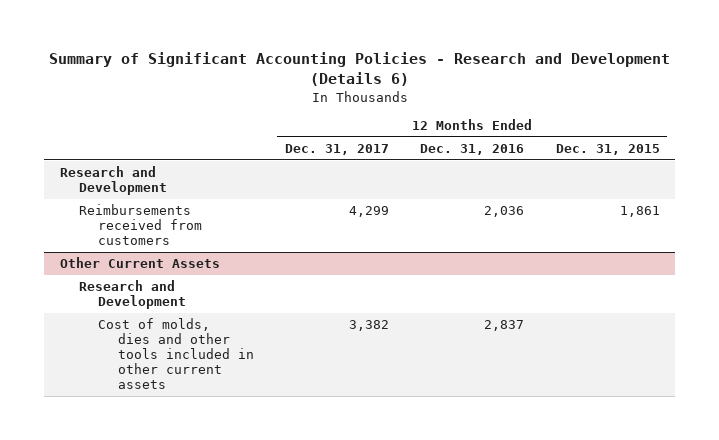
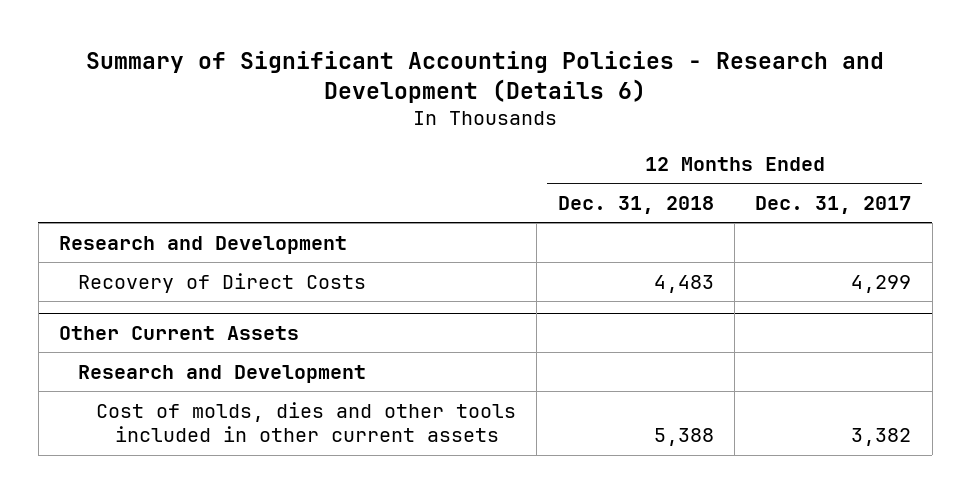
- | 12 Months Ended Dec. 31, 2017 | 12 Months Ended Dec. 31, 2016 | 12 Months Ended Dec. 31, 2015
+ | 12 Months Ended Dec. 31, 2018 | 12 Months Ended Dec. 31, 2017
- Reimbursements received from customers | 4,299 | 2,036 | 1,861
+ Recovery of Direct Costs | 4,483 | 4,299

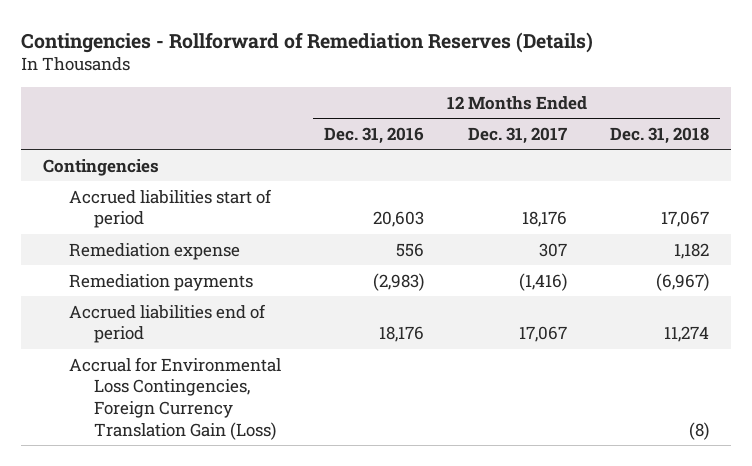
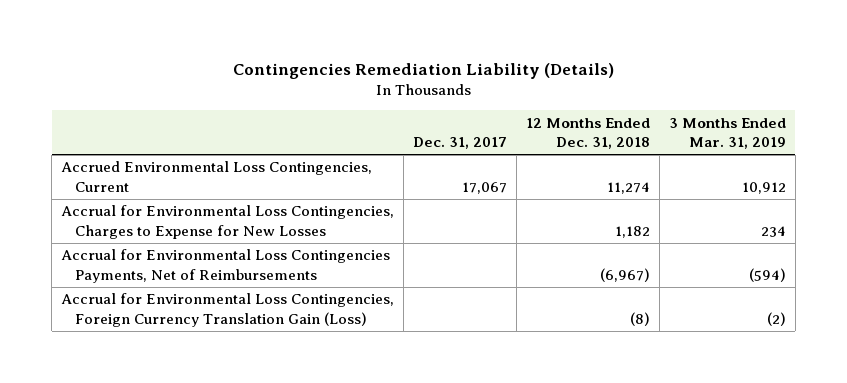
- Contingencies - Rollforward of Remediation Reserves (Details)
+ Contingencies Remediation Liability (Details)
- | 12 Months Ended Dec. 31, 2016 | 12 Months Ended Dec. 31, 2017 | 12 Months Ended Dec. 31, 2018
+ | Dec. 31, 2017 | 12 Months Ended Dec. 31, 2018 | 3 Months Ended Mar. 31, 2019
- Contingencies
- Accrued liabilities start of period | 20,603 | 18,176 | 17,067
- Remediation expense | 556 | 307 | 1,182
- Remediation payments | (2,983) | (1,416) | (6,967)
- Accrued liabilities end of period | 18,176 | 17,067 | 11,274
+ Accrued Environmental Loss Contingencies, Current | 17,067 | 11,274 | 10,912
+ Accrual for Environmental Loss Contingencies, Charges to Expense for New Losses | | 1,182 | 234
+ Accrual for Environmental Loss Contingencies Payments, Net of Reimbursements | | (6,967) | (594)

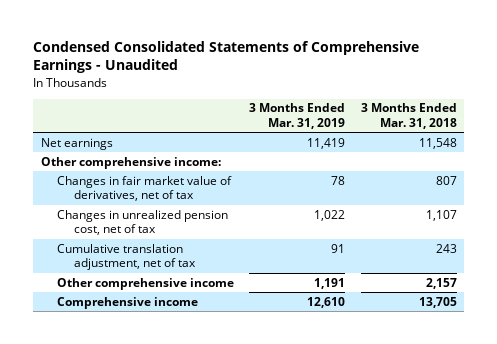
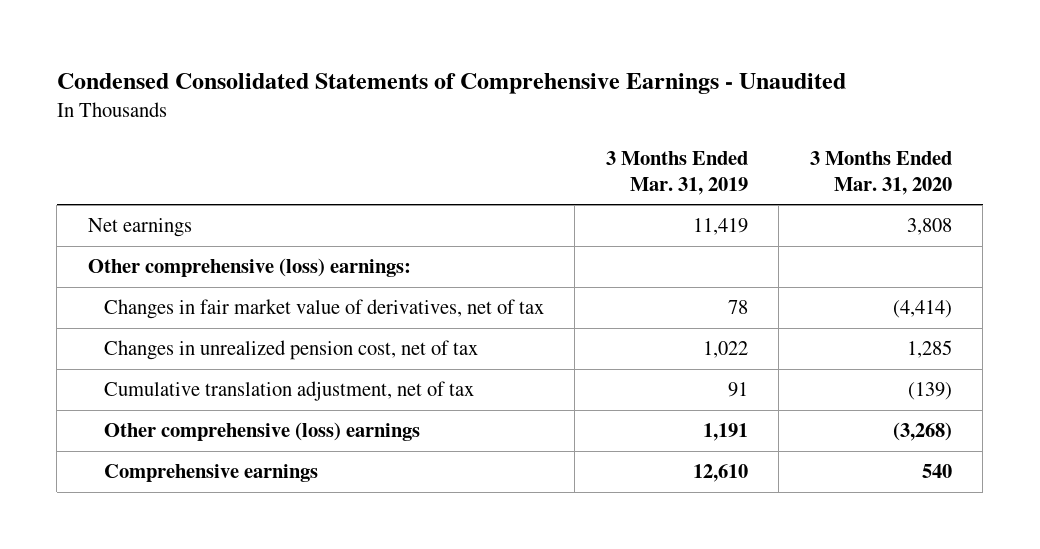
- | 3 Months Ended Mar. 31, 2019 | 3 Months Ended Mar. 31, 2018
+ | 3 Months Ended Mar. 31, 2019 | 3 Months Ended Mar. 31, 2020
- Other comprehensive income:
+ Other comprehensive (loss) earnings:
- Other comprehensive income | 1,191 | 2,157
- Comprehensive income | 12,610 | 13,705
+ Other comprehensive (loss) earnings | 1,191 | (3,268)
+ Comprehensive earnings | 12,610 | 540

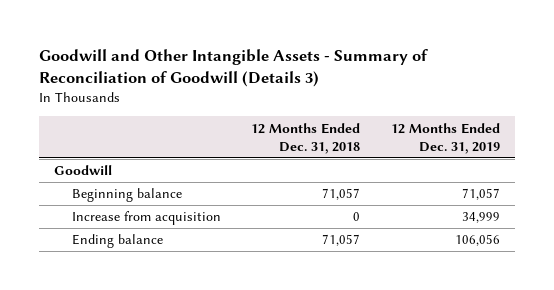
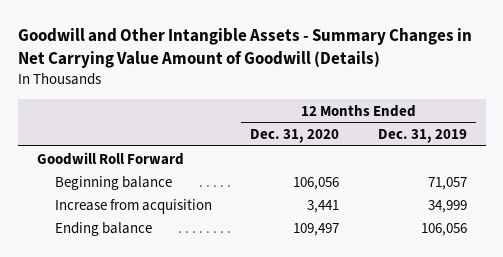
- Goodwill and Other Intangible Assets - Summary of Reconciliation of Goodwill (Details 3)
+ Goodwill and Other Intangible Assets - Summary Changes in Net Carrying Value Amount of Goodwill (Details)
- | 12 Months Ended Dec. 31, 2018 | 12 Months Ended Dec. 31, 2019
+ | 12 Months Ended Dec. 31, 2020 | 12 Months Ended Dec. 31, 2019
- Goodwill
+ Goodwill Roll Forward

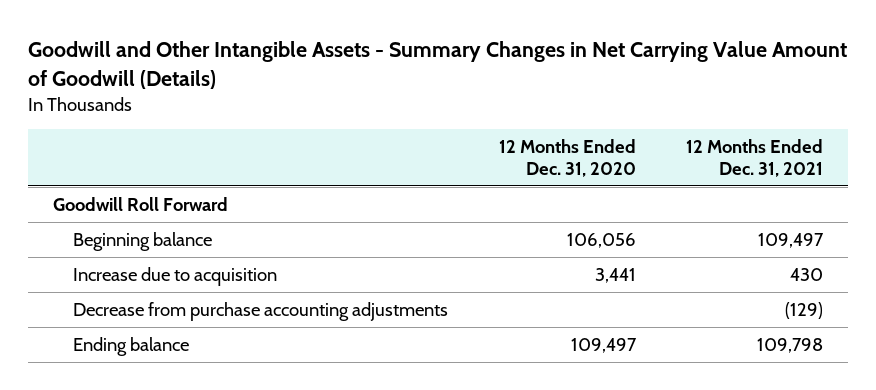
- | 12 Months Ended Dec. 31, 2020 | 12 Months Ended Dec. 31, 2019
+ | 12 Months Ended Dec. 31, 2020 | 12 Months Ended Dec. 31, 2021
- Increase from acquisition | 3,441 | 34,999
+ Increase due to acquisition | 3,441 | 430
+ Decrease from purchase accounting adjustments | | (129)

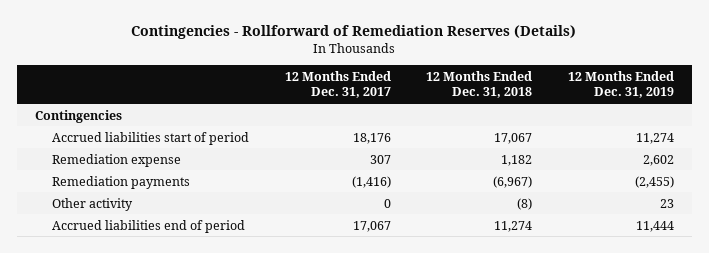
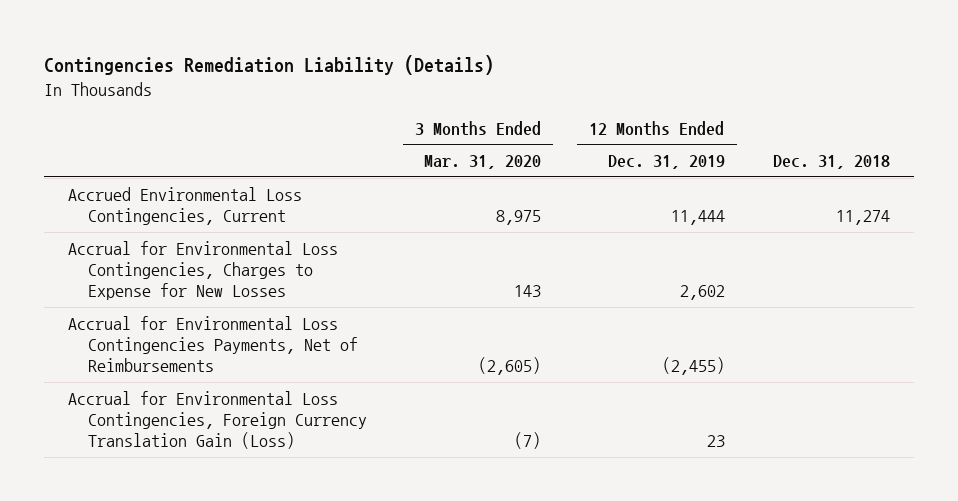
- Contingencies - Rollforward of Remediation Reserves (Details)
+ Contingencies Remediation Liability (Details)
- | 12 Months Ended Dec. 31, 2017 | 12 Months Ended Dec. 31, 2018 | 12 Months Ended Dec. 31, 2019
+ | 3 Months Ended Mar. 31, 2020 | 12 Months Ended Dec. 31, 2019 | Dec. 31, 2018
- Contingencies
- Accrued liabilities start of period | 18,176 | 17,067 | 11,274
- Remediation expense | 307 | 1,182 | 2,602
- Remediation payments | (1,416) | (6,967) | (2,455)
- Other activity | 0 | (8) | 23
- Accrued liabilities end of period | 17,067 | 11,274 | 11,444
+ Accrued Environmental Loss Contingencies, Current | 8,975 | 11,444 | 11,274
+ Accrual for Environmental Loss Contingencies, Charges to Expense for New Losses | 143 | 2,602 |
+ Accrual for Environmental Loss Contingencies Payments, Net of Reimbursements | (2,605) | (2,455) |
+ Accrual for Environmental Loss Contingencies, Foreign Currency Translation Gain (Loss) | (7) | 23 |

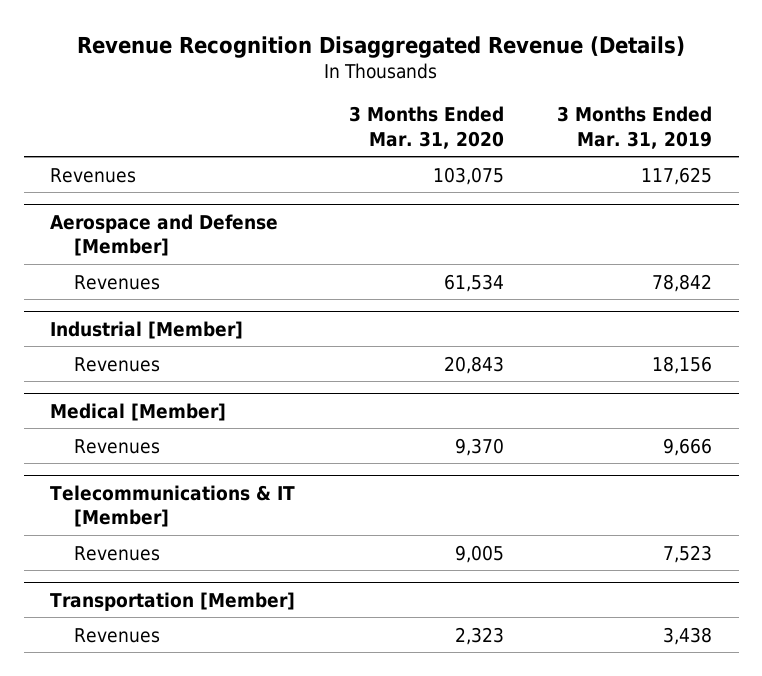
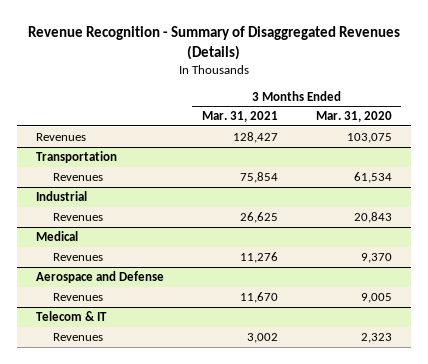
- Revenue Recognition Disaggregated Revenue (Details)
+ Revenue Recognition - Summary of Disaggregated Revenues (Details)
- | 3 Months Ended Mar. 31, 2020 | 3 Months Ended Mar. 31, 2019
+ | 3 Months Ended Mar. 31, 2021 | 3 Months Ended Mar. 31, 2020
- Aerospace and Defense [Member]
+ Transportation
- Industrial [Member]
+ Industrial
- Medical [Member]
+ Medical
- Telecommunications & IT [Member]
+ Aerospace and Defense
- Transportation [Member]
+ Telecom & IT

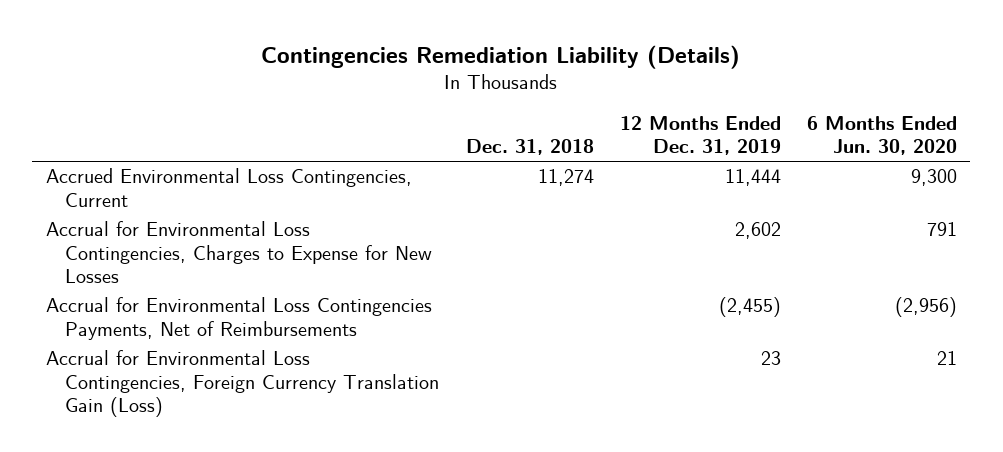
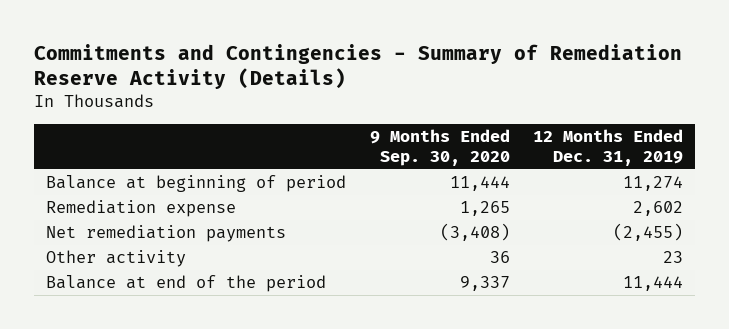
- Contingencies Remediation Liability (Details)
+ Commitments and Contingencies - Summary of Remediation Reserve Activity (Details)
- | Dec. 31, 2018 | 12 Months Ended Dec. 31, 2019 | 6 Months Ended Jun. 30, 2020
+ | 9 Months Ended Sep. 30, 2020 | 12 Months Ended Dec. 31, 2019
- Accrued Environmental Loss Contingencies, Current | 11,274 | 11,444 | 9,300
- Accrual for Environmental Loss Contingencies, Charges to Expense for New Losses | | 2,602 | 791
- Accrual for Environmental Loss Contingencies Payments, Net of Reimbursements | | (2,455) | (2,956)
- Accrual for Environmental Loss Contingencies, Foreign Currency Translation Gain (Loss) | | 23 | 21
+ Balance at beginning of period | 11,444 | 11,274
+ Remediation expense | 1,265 | 2,602
+ Net remediation payments | (3,408) | (2,455)
+ Other activity | 36 | 23
+ Balance at end of the period | 9,337 | 11,444

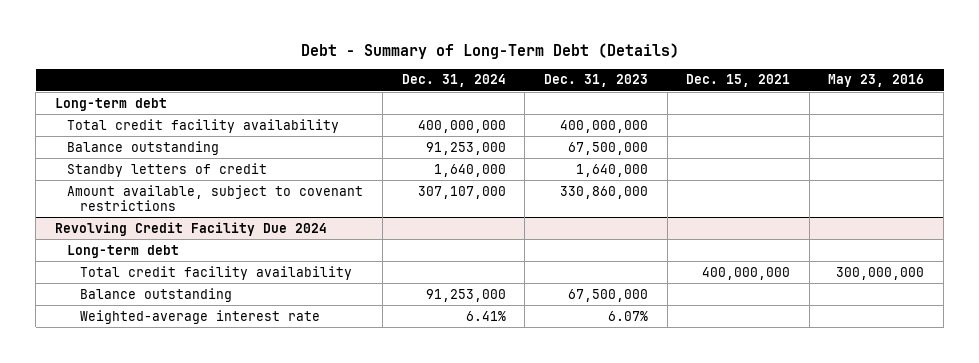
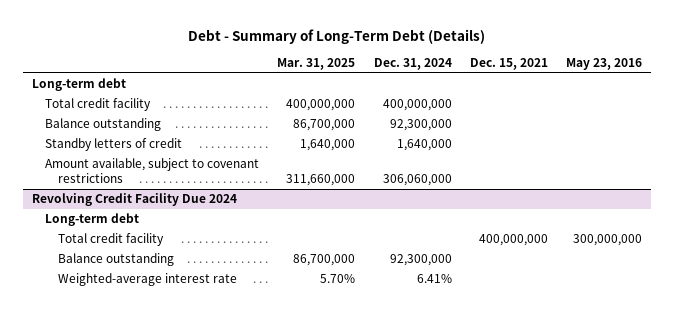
- | Dec. 31, 2024 | Dec. 31, 2023 | Dec. 15, 2021 | May 23, 2016
+ | Mar. 31, 2025 | Dec. 31, 2024 | Dec. 15, 2021 | May 23, 2016
- Total credit facility availability | 400,000,000 | 400,000,000 | |
- Balance outstanding | 91,253,000 | 67,500,000 | |
+ Total credit facility | 400,000,000 | 400,000,000 | |
+ Balance outstanding | 86,700,000 | 92,300,000 | |
- Amount available, subject to covenant restrictions | 307,107,000 | 330,860,000 | |
+ Amount available, subject to covenant restrictions | 311,660,000 | 306,060,000 | |
@ Revolving Credit Facility Due 2024
- Total credit facility availability | | | 400,000,000 | 300,000,000
- Balance outstanding | 91,253,000 | 67,500,000 | |
+ Total credit facility | | | 400,000,000 | 300,000,000
+ Balance outstanding | 86,700,000 | 92,300,000 | |

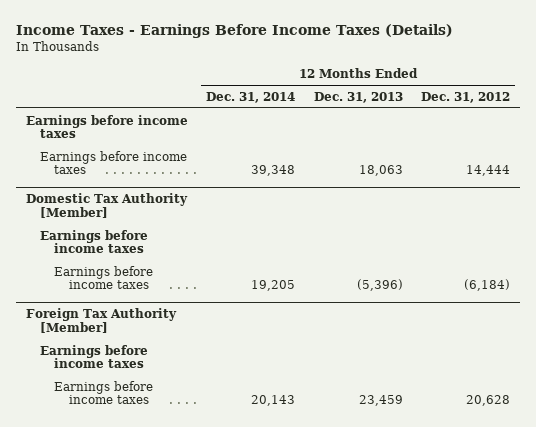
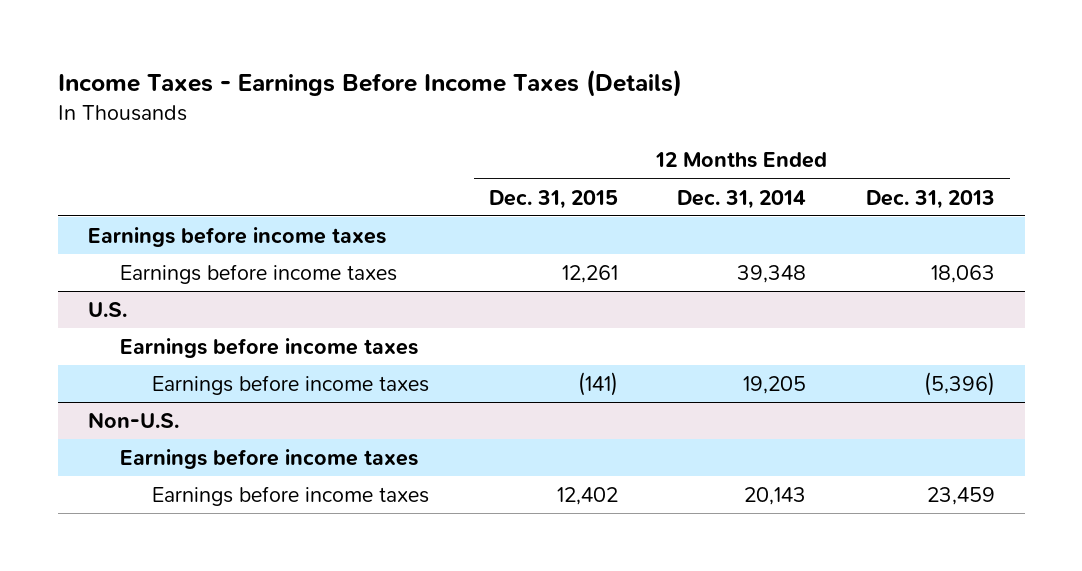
- | 12 Months Ended Dec. 31, 2014 | 12 Months Ended Dec. 31, 2013 | 12 Months Ended Dec. 31, 2012
+ | 12 Months Ended Dec. 31, 2015 | 12 Months Ended Dec. 31, 2014 | 12 Months Ended Dec. 31, 2013
- Domestic Tax Authority [Member]
+ U.S.
- Foreign Tax Authority [Member]
+ Non-U.S.

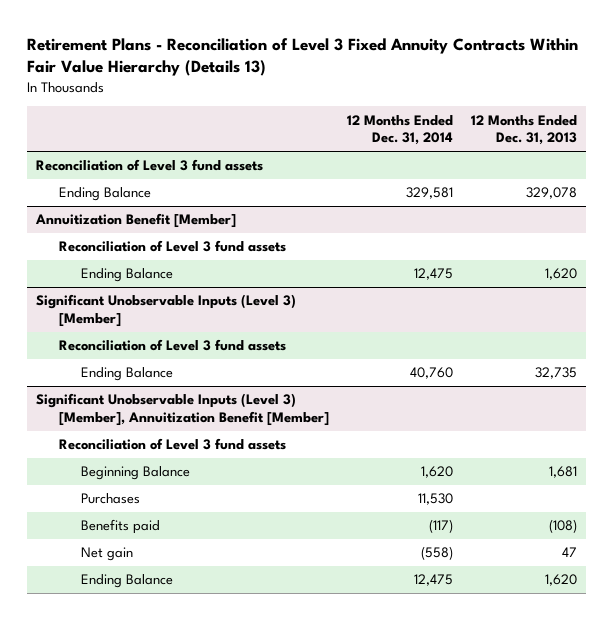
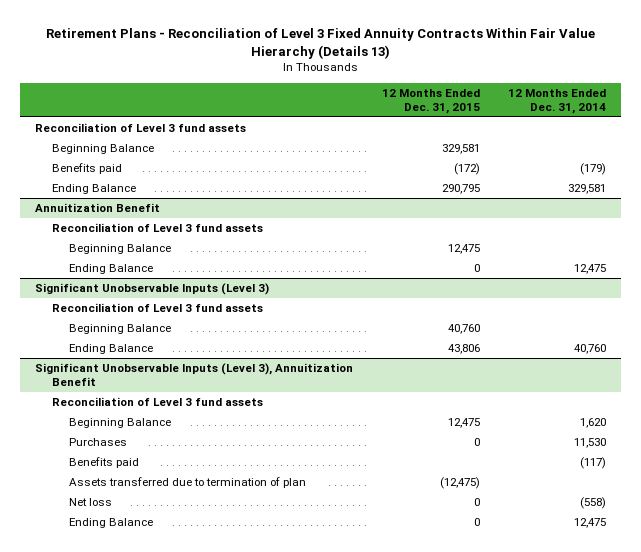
- | 12 Months Ended Dec. 31, 2014 | 12 Months Ended Dec. 31, 2013
+ | 12 Months Ended Dec. 31, 2015 | 12 Months Ended Dec. 31, 2014
+ Beginning Balance | 329,581 |
+ Benefits paid | (172) | (179)
- Annuitization Benefit [Member]
+ Annuitization Benefit
+ Beginning Balance | 12,475 |
- Significant Unobservable Inputs (Level 3) [Member]
+ Significant Unobservable Inputs (Level 3)
+ Beginning Balance | 40,760 |
- Significant Unobservable Inputs (Level 3) [Member], Annuitization Benefit [Member]
+ Significant Unobservable Inputs (Level 3), Annuitization Benefit
- Net gain | (558) | 47
+ Assets transferred due to termination of plan | (12,475) |
+ Net loss | 0 | (558)

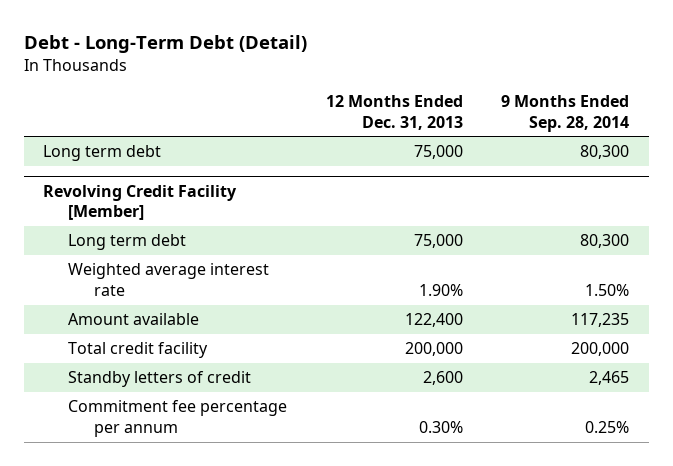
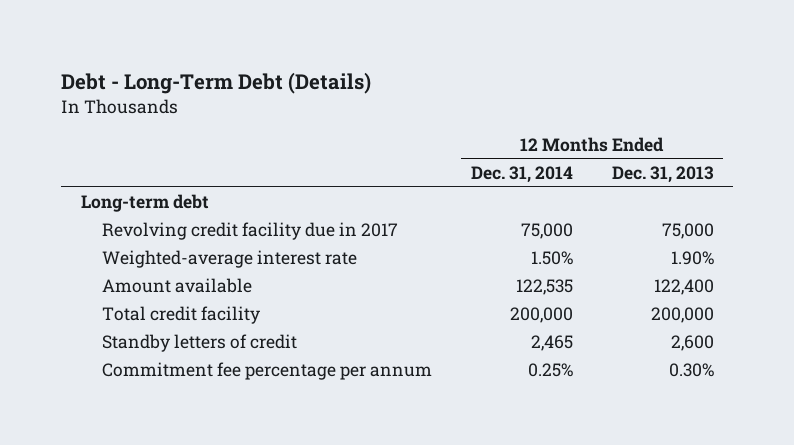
- Debt - Long-Term Debt (Detail)
+ Debt - Long-Term Debt (Details)
- | 12 Months Ended Dec. 31, 2013 | 9 Months Ended Sep. 28, 2014
+ | 12 Months Ended Dec. 31, 2014 | 12 Months Ended Dec. 31, 2013
- Long term debt | 75,000 | 80,300
- Revolving Credit Facility [Member]
- Long term debt | 75,000 | 80,300
- Weighted average interest rate | 1.90% | 1.50%
+ Long-term debt
+ Revolving credit facility due in 2017 | 75,000 | 75,000
+ Weighted-average interest rate | 1.50% | 1.90%

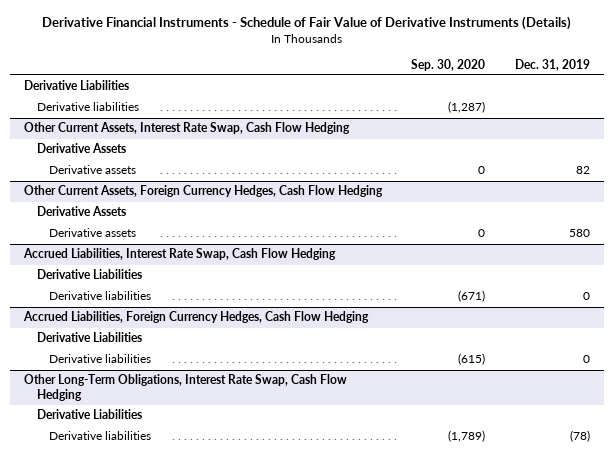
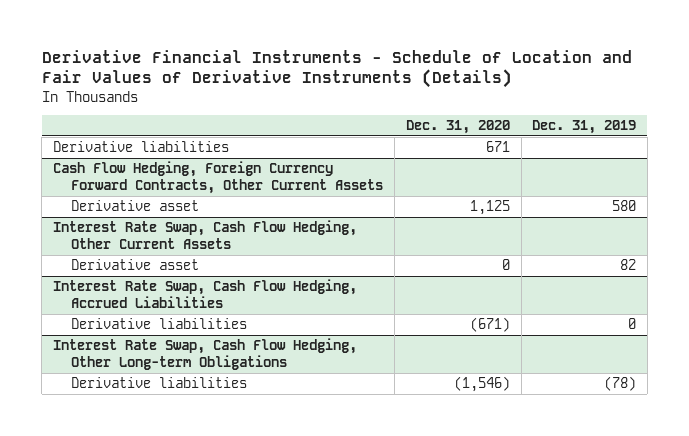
- Derivative Financial Instruments - Schedule of Fair Value of Derivative Instruments (Details)
+ Derivative Financial Instruments - Schedule of Location and Fair Values of Derivative Instruments (Details)
- | Sep. 30, 2020 | Dec. 31, 2019
+ | Dec. 31, 2020 | Dec. 31, 2019
- Derivative Liabilities
- Other Current Assets, Interest Rate Swap, Cash Flow Hedging
- Derivative Assets
- Derivative assets | 0 | 82
- Other Current Assets, Foreign Currency Hedges, Cash Flow Hedging
- Derivative Assets
- Derivative assets | 0 | 580
- Accrued Liabilities, Interest Rate Swap, Cash Flow Hedging
- Derivative Liabilities
- Derivative liabilities | (671) | 0
- Accrued Liabilities, Foreign Currency Hedges, Cash Flow Hedging
- Derivative Liabilities
+ Cash Flow Hedging, Foreign Currency Forward Contracts, Other Current Assets
+ Derivative asset | 1,125 | 580
+ Interest Rate Swap, Cash Flow Hedging, Other Current Assets
+ Derivative asset | 0 | 82
+ Interest Rate Swap, Cash Flow Hedging, Accrued Liabilities
- Other Long-Term Obligations, Interest Rate Swap, Cash Flow Hedging
- Derivative Liabilities
+ Interest Rate Swap, Cash Flow Hedging, Other Long-term Obligations

